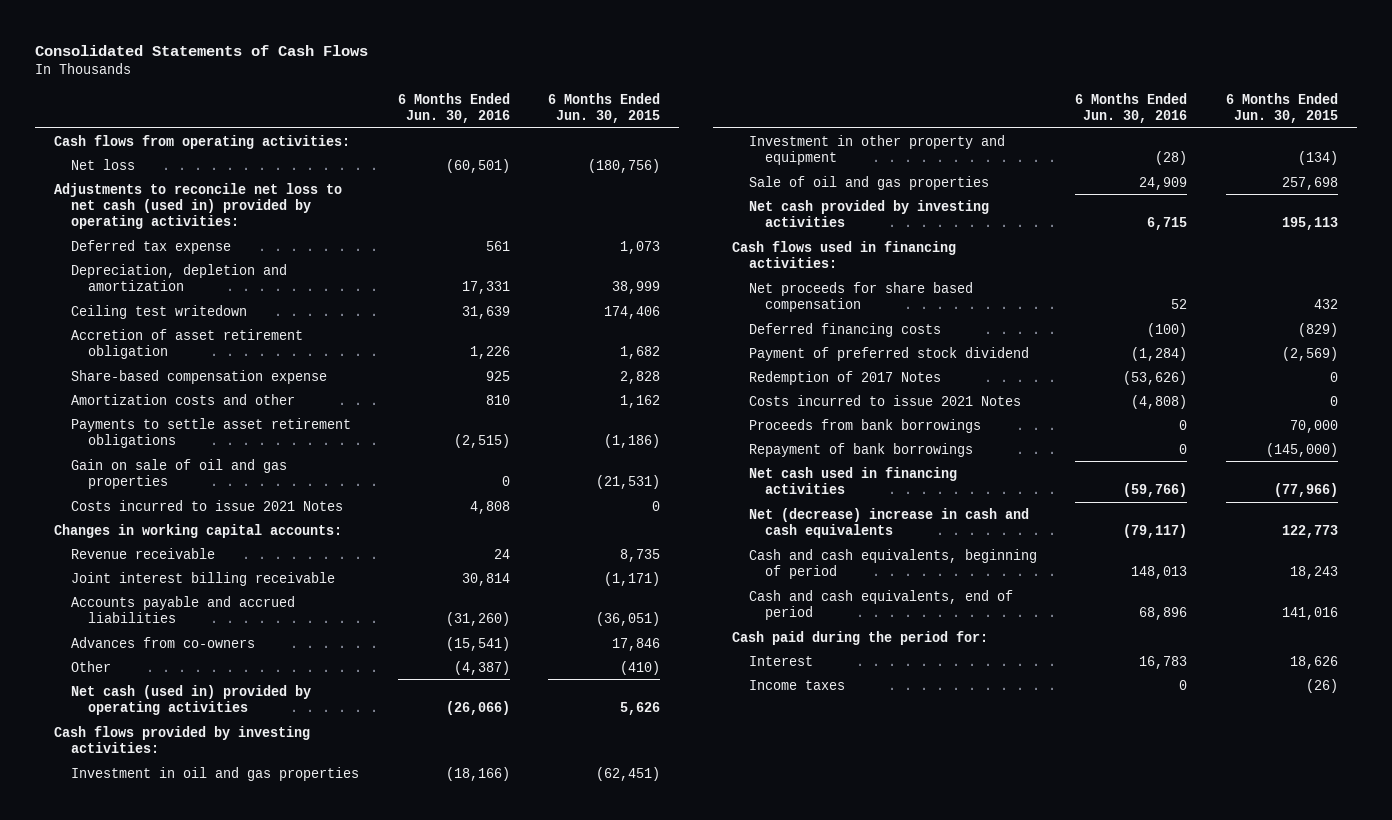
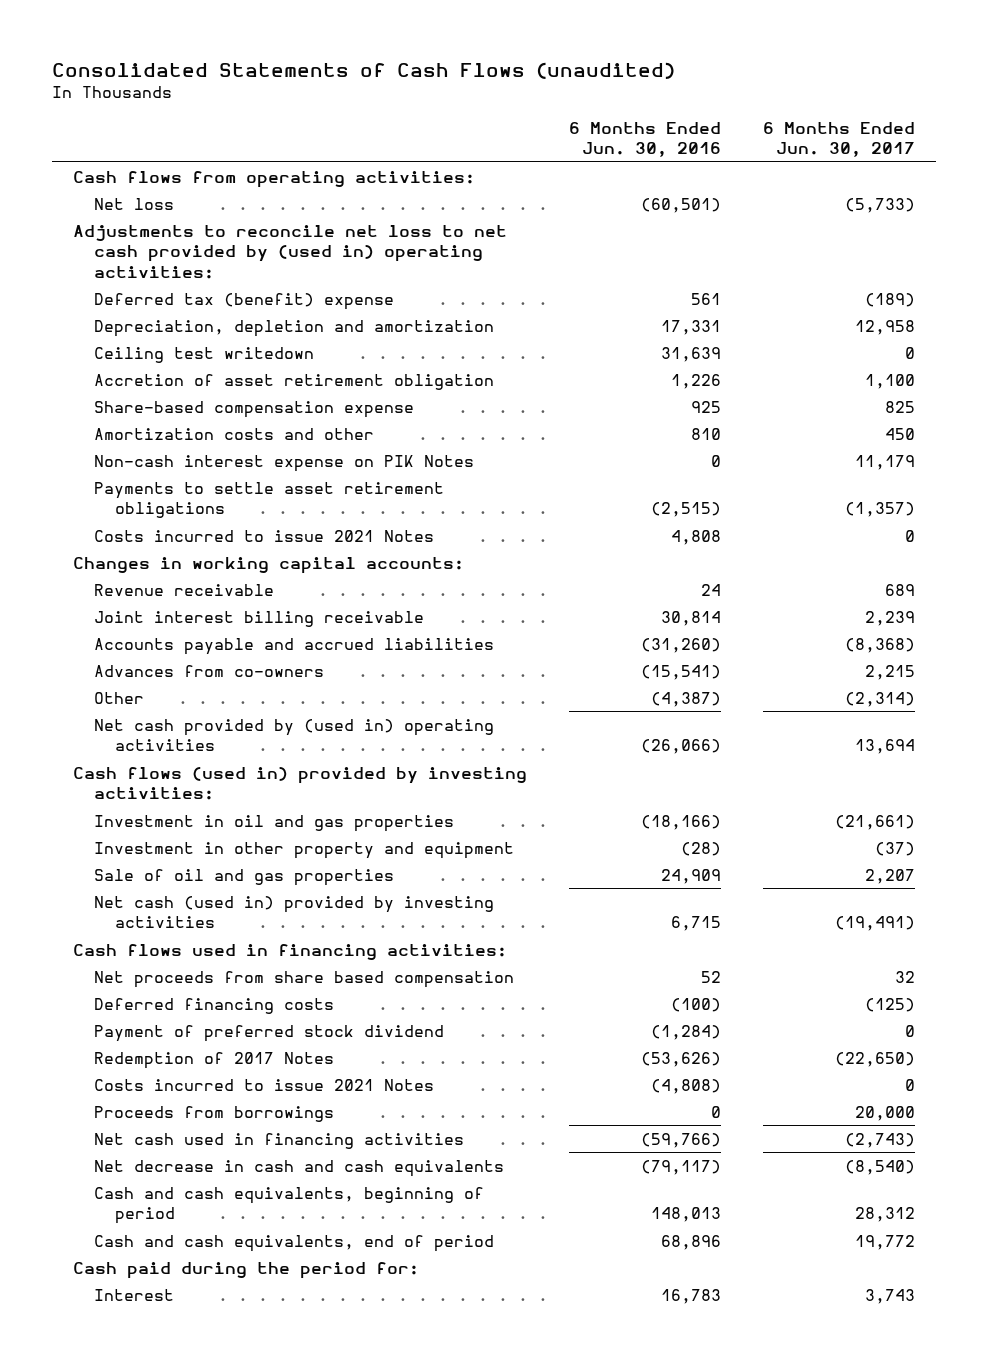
- Consolidated Statements of Cash Flows
+ Consolidated Statements of Cash Flows (unaudited)
- | 6 Months Ended Jun. 30, 2016 | 6 Months Ended Jun. 30, 2015
+ | 6 Months Ended Jun. 30, 2016 | 6 Months Ended Jun. 30, 2017
- Adjustments to reconcile net loss to net cash (used in) provided by operating activities:
- Deferred tax expense | 561 | 1,073
+ Adjustments to reconcile net loss to net cash provided by (used in) operating activities:
+ Deferred tax (benefit) expense | 561 | (189)
+ Non-cash interest expense on PIK Notes | 0 | 11,179
- Gain on sale of oil and gas properties | 0 | (21,531)
- Net cash (used in) provided by operating activities | (26,066) | 5,626
- Cash flows provided by investing activities:
+ Net cash provided by (used in) operating activities | (26,066) | 13,694
+ Cash flows (used in) provided by investing activities:
- Net cash provided by investing activities | 6,715 | 195,113
+ Net cash (used in) provided by investing activities | 6,715 | (19,491)
- Net proceeds for share based compensation | 52 | 432
+ Net proceeds from share based compensation | 52 | 32
- Proceeds from bank borrowings | 0 | 70,000
- Repayment of bank borrowings | 0 | (145,000)
+ Proceeds from borrowings | 0 | 20,000
- Net (decrease) increase in cash and cash equivalents | (79,117) | 122,773
+ Net decrease in cash and cash equivalents | (79,117) | (8,540)
- Income taxes | 0 | (26)

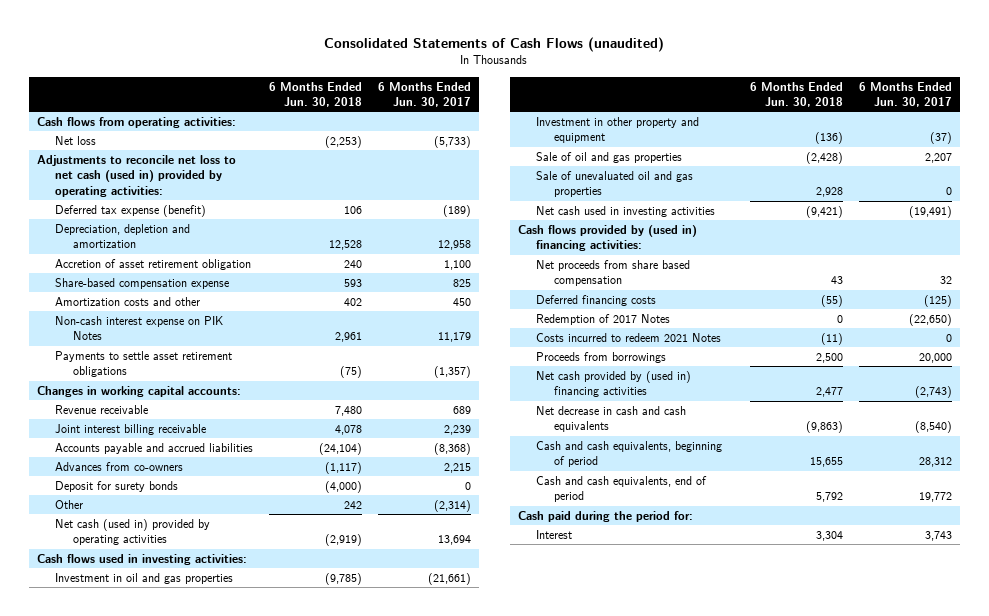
- | 6 Months Ended Jun. 30, 2016 | 6 Months Ended Jun. 30, 2017
+ | 6 Months Ended Jun. 30, 2018 | 6 Months Ended Jun. 30, 2017
- Adjustments to reconcile net loss to net cash provided by (used in) operating activities:
- Deferred tax (benefit) expense | 561 | (189)
+ Adjustments to reconcile net loss to net cash (used in) provided by operating activities:
+ Deferred tax expense (benefit) | 106 | (189)
- Ceiling test writedown | 31,639 | 0
- Costs incurred to issue 2021 Notes | 4,808 | 0
+ Deposit for surety bonds | (4,000) | 0
- Net cash provided by (used in) operating activities | (26,066) | 13,694
- Cash flows (used in) provided by investing activities:
+ Net cash (used in) provided by operating activities | (2,919) | 13,694
+ Cash flows used in investing activities:
- Net cash (used in) provided by investing activities | 6,715 | (19,491)
- Cash flows used in financing activities:
+ Sale of unevaluated oil and gas properties | 2,928 | 0
+ Net cash used in investing activities | (9,421) | (19,491)
+ Cash flows provided by (used in) financing activities:
- Payment of preferred stock dividend | (1,284) | 0
- Costs incurred to issue 2021 Notes | (4,808) | 0
+ Costs incurred to redeem 2021 Notes | (11) | 0
- Net cash used in financing activities | (59,766) | (2,743)
+ Net cash provided by (used in) financing activities | 2,477 | (2,743)

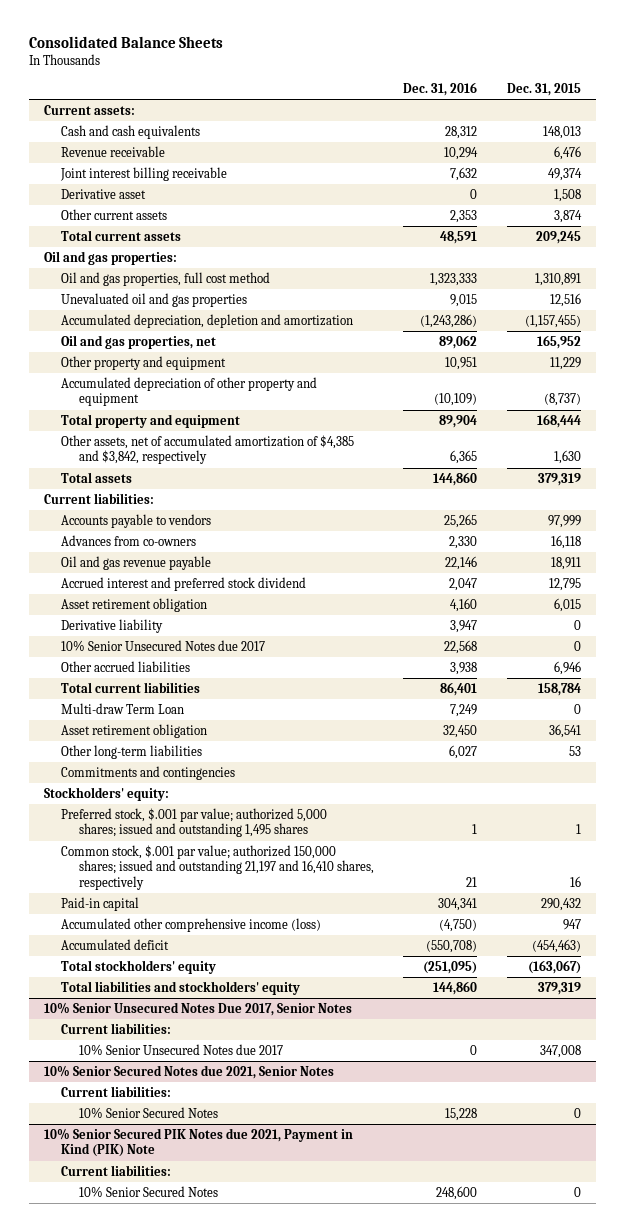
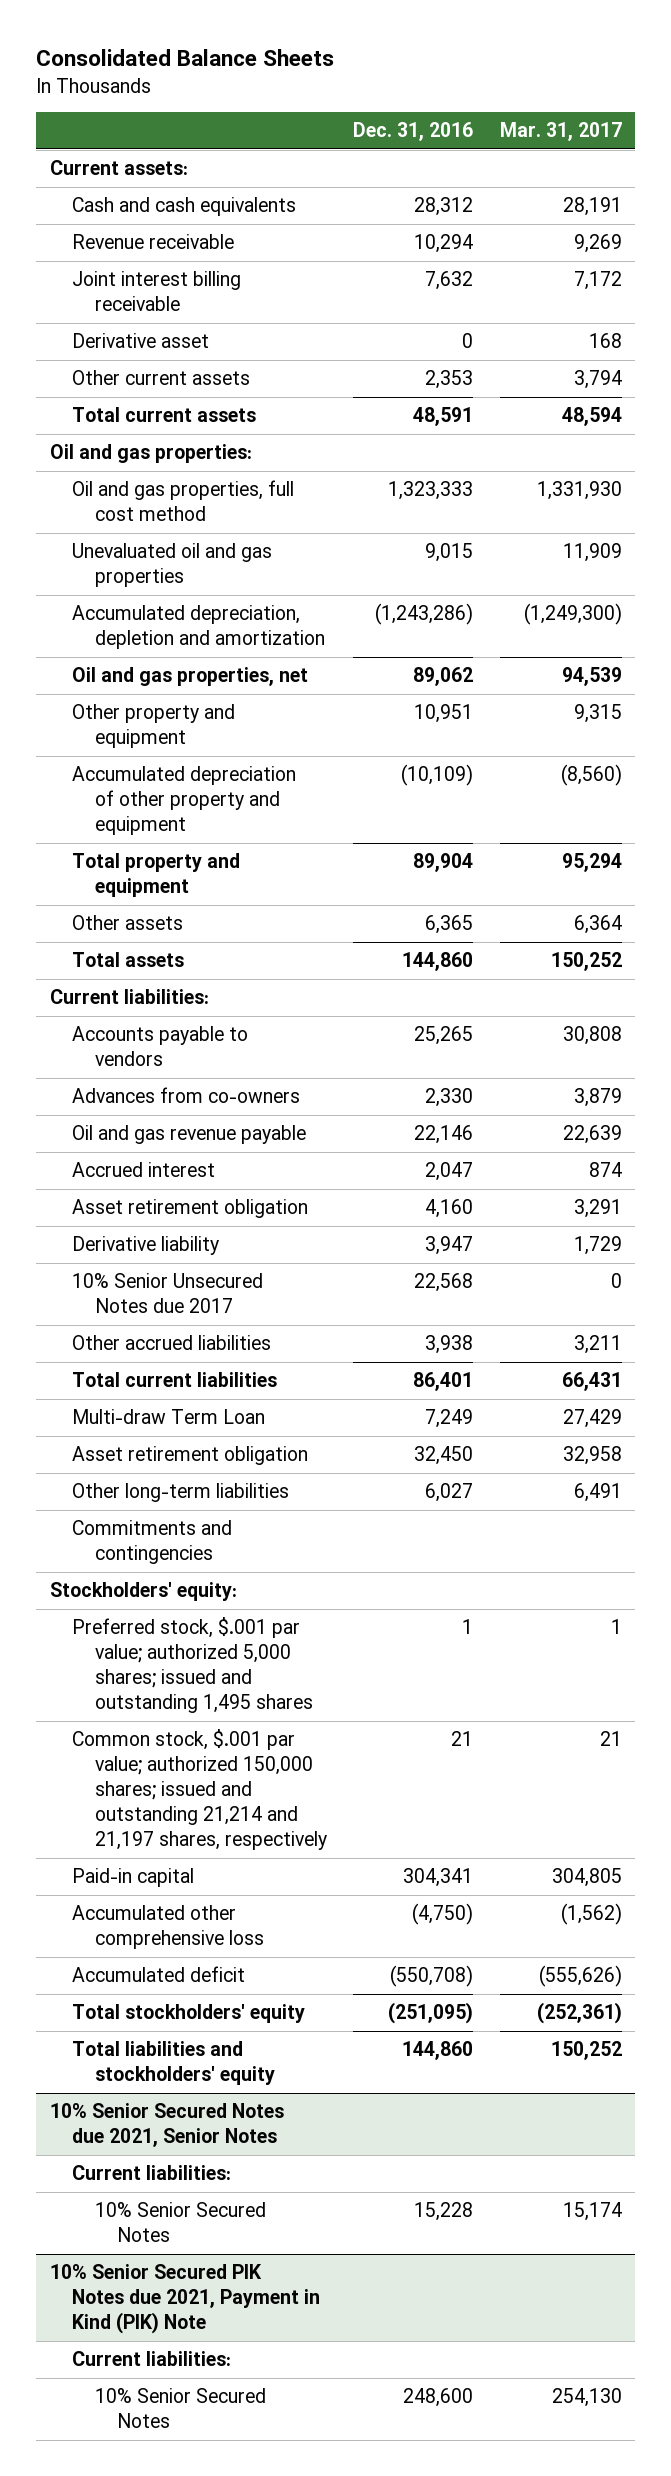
- | Dec. 31, 2016 | Dec. 31, 2015
+ | Dec. 31, 2016 | Mar. 31, 2017
- Other assets, net of accumulated amortization of $4,385 and $3,842, respectively | 6,365 | 1,630
+ Other assets | 6,365 | 6,364
- Accrued interest and preferred stock dividend | 2,047 | 12,795
+ Accrued interest | 2,047 | 874
- Common stock, $.001 par value; authorized 150,000 shares; issued and outstanding 21,197 and 16,410 shares, respectively | 21 | 16
+ Common stock, $.001 par value; authorized 150,000 shares; issued and outstanding 21,214 and 21,197 shares, respectively | 21 | 21
- Accumulated other comprehensive income (loss) | (4,750) | 947
+ Accumulated other comprehensive loss | (4,750) | (1,562)
- 10% Senior Unsecured Notes Due 2017, Senior Notes
- Current liabilities:
- 10% Senior Unsecured Notes due 2017 | 0 | 347,008

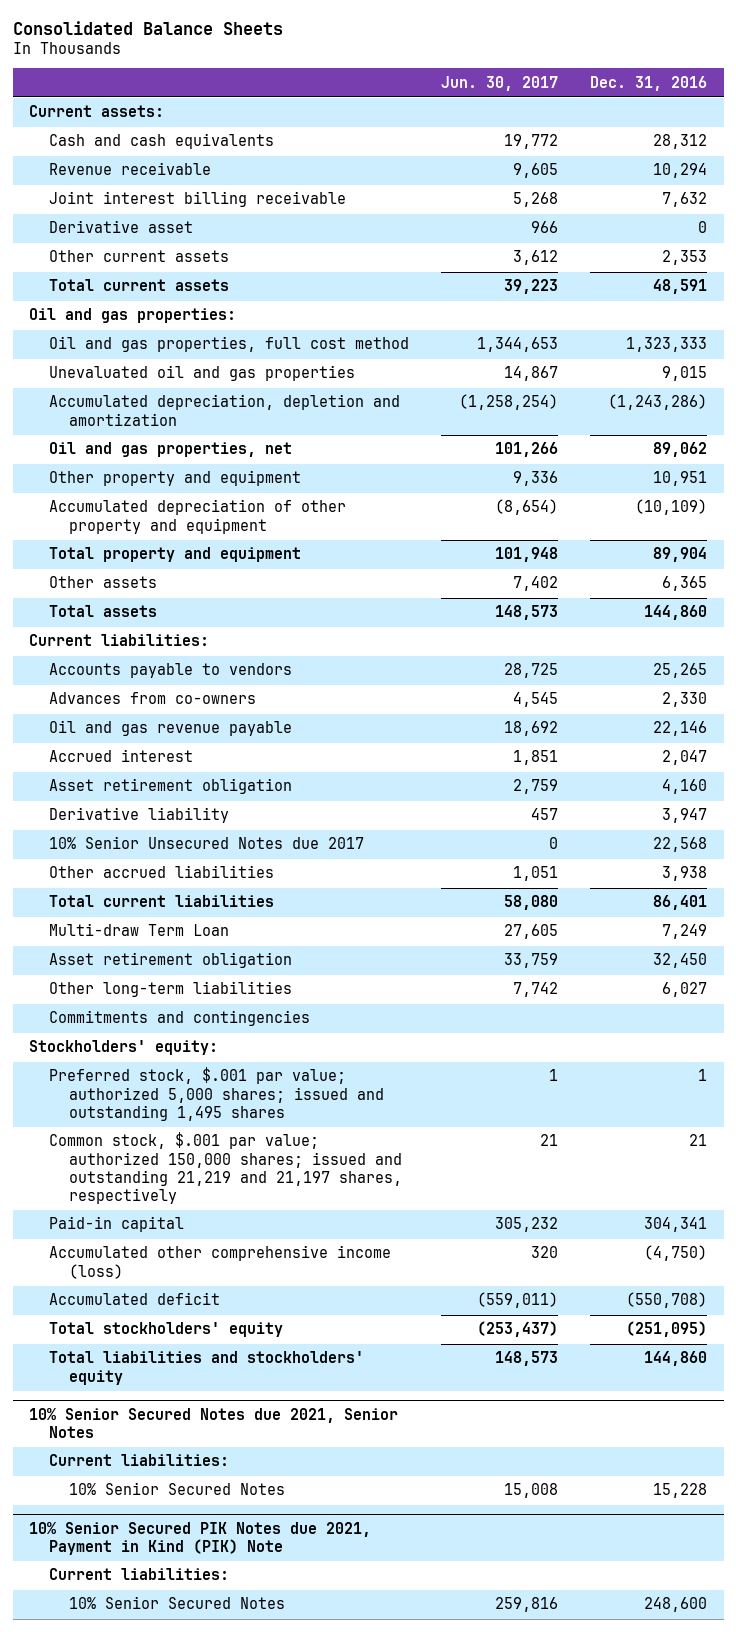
- | Dec. 31, 2016 | Mar. 31, 2017
+ | Jun. 30, 2017 | Dec. 31, 2016
- Common stock, $.001 par value; authorized 150,000 shares; issued and outstanding 21,214 and 21,197 shares, respectively | 21 | 21
+ Common stock, $.001 par value; authorized 150,000 shares; issued and outstanding 21,219 and 21,197 shares, respectively | 21 | 21
- Accumulated other comprehensive loss | (4,750) | (1,562)
+ Accumulated other comprehensive income (loss) | 320 | (4,750)

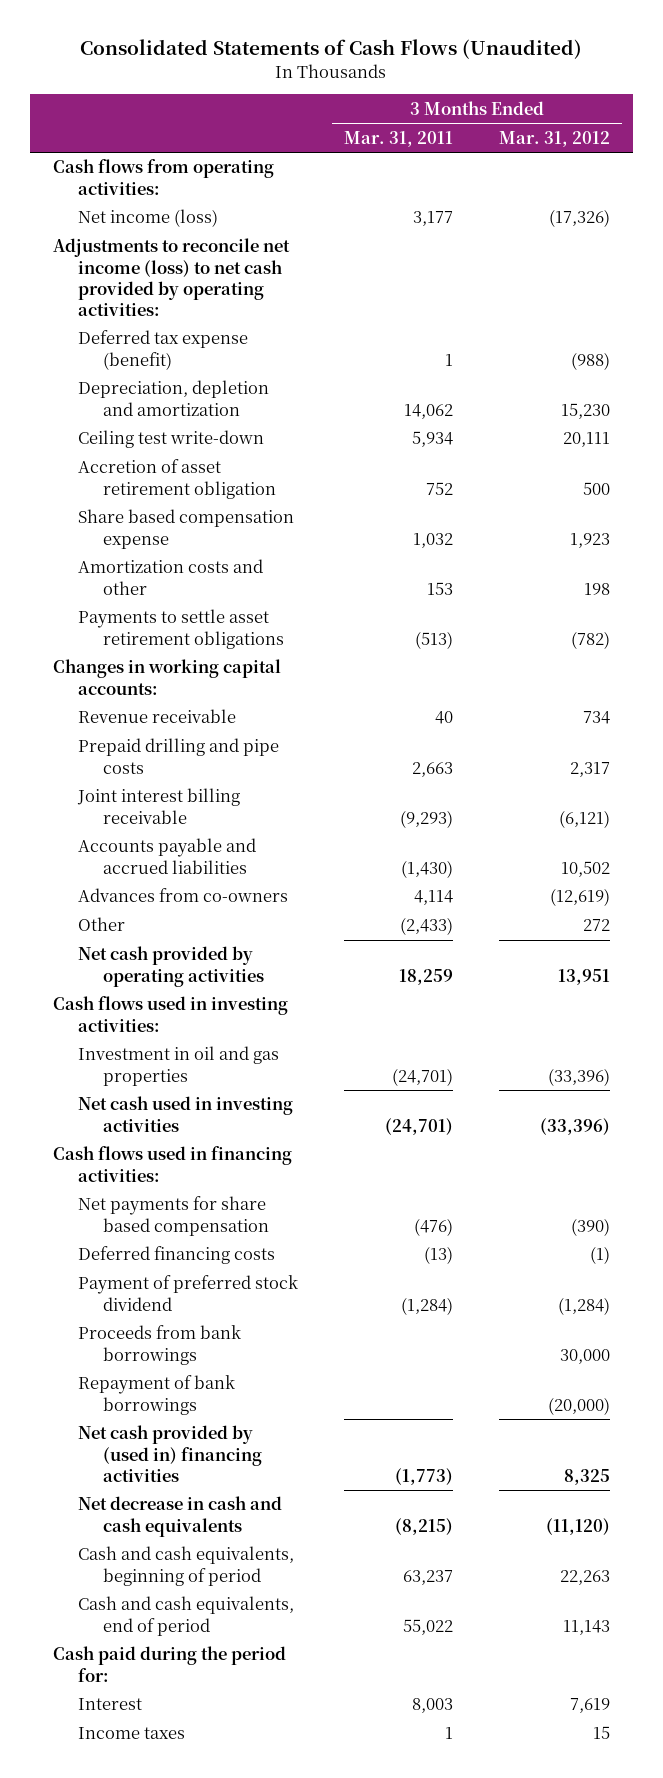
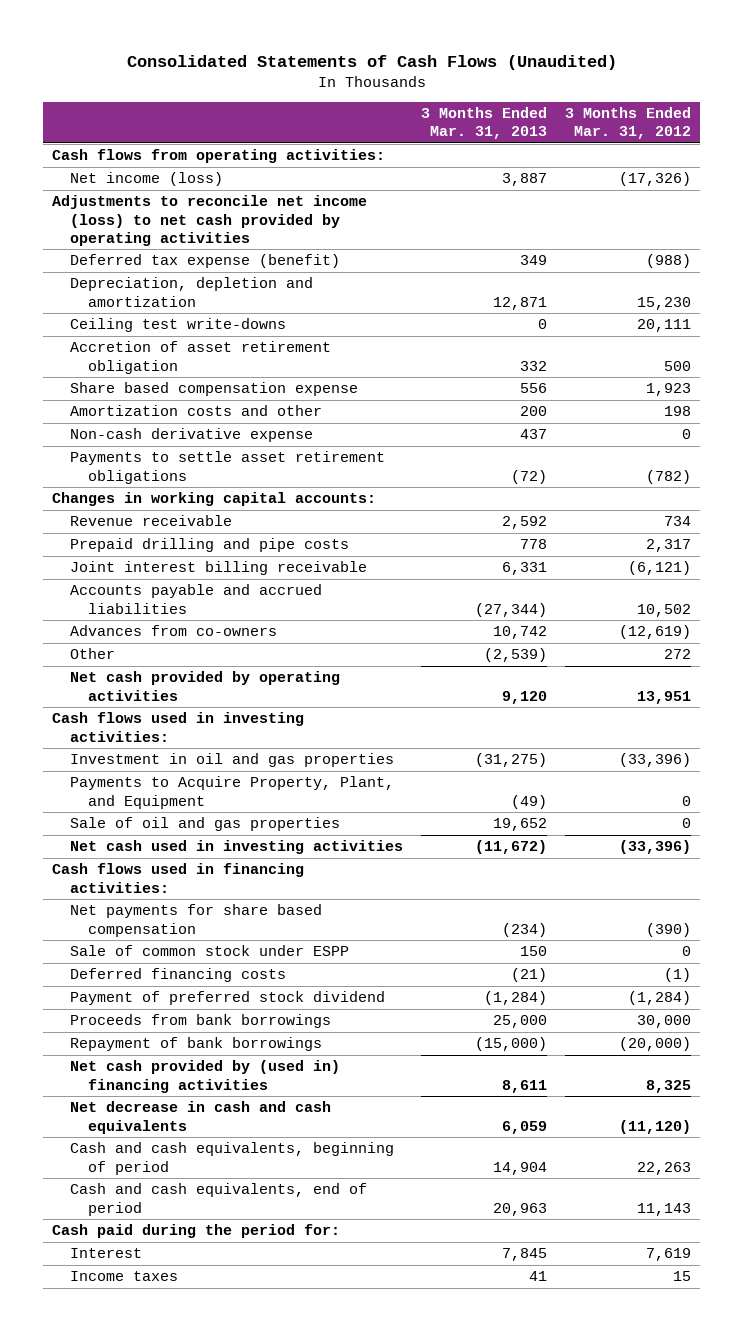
- | 3 Months Ended Mar. 31, 2011 | 3 Months Ended Mar. 31, 2012
+ | 3 Months Ended Mar. 31, 2013 | 3 Months Ended Mar. 31, 2012
- Adjustments to reconcile net income (loss) to net cash provided by operating activities:
+ Adjustments to reconcile net income (loss) to net cash provided by operating activities
- Ceiling test write-down | 5,934 | 20,111
+ Ceiling test write-downs | 0 | 20,111
+ Non-cash derivative expense | 437 | 0
+ Payments to Acquire Property, Plant, and Equipment | (49) | 0
+ Sale of oil and gas properties | 19,652 | 0
+ Sale of common stock under ESPP | 150 | 0

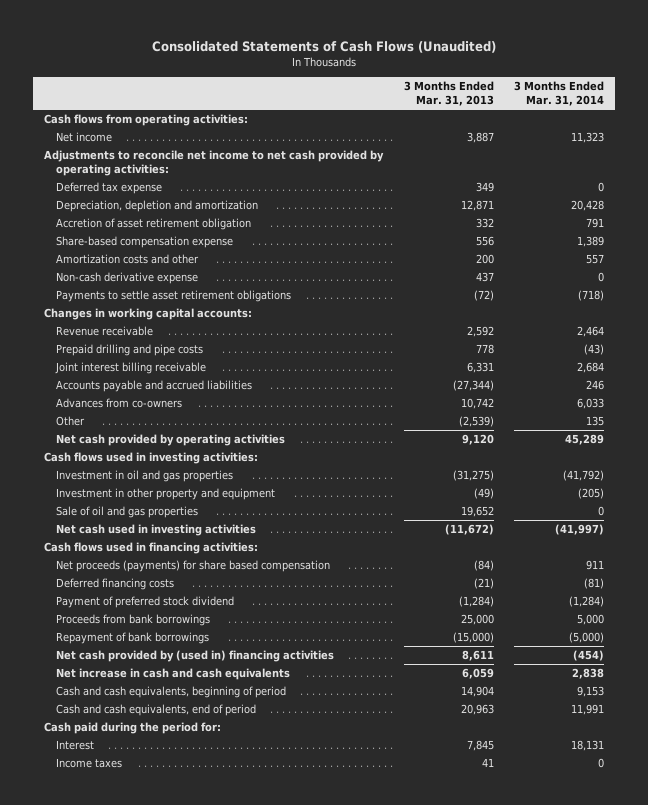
- | 3 Months Ended Mar. 31, 2013 | 3 Months Ended Mar. 31, 2012
+ | 3 Months Ended Mar. 31, 2013 | 3 Months Ended Mar. 31, 2014
- Net income (loss) | 3,887 | (17,326)
- Adjustments to reconcile net income (loss) to net cash provided by operating activities
- Deferred tax expense (benefit) | 349 | (988)
+ Net income | 3,887 | 11,323
+ Adjustments to reconcile net income to net cash provided by operating activities:
+ Deferred tax expense | 349 | 0
- Ceiling test write-downs | 0 | 20,111
- Share based compensation expense | 556 | 1,923
+ Share-based compensation expense | 556 | 1,389
- Payments to Acquire Property, Plant, and Equipment | (49) | 0
+ Investment in other property and equipment | (49) | (205)
- Net payments for share based compensation | (234) | (390)
- Sale of common stock under ESPP | 150 | 0
+ Net proceeds (payments) for share based compensation | (84) | 911
- Net decrease in cash and cash equivalents | 6,059 | (11,120)
+ Net increase in cash and cash equivalents | 6,059 | 2,838

